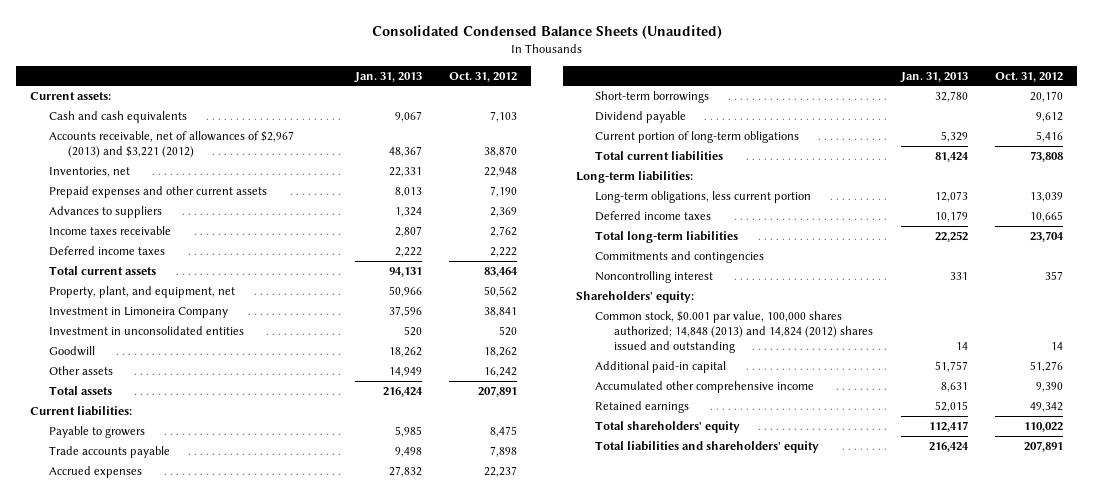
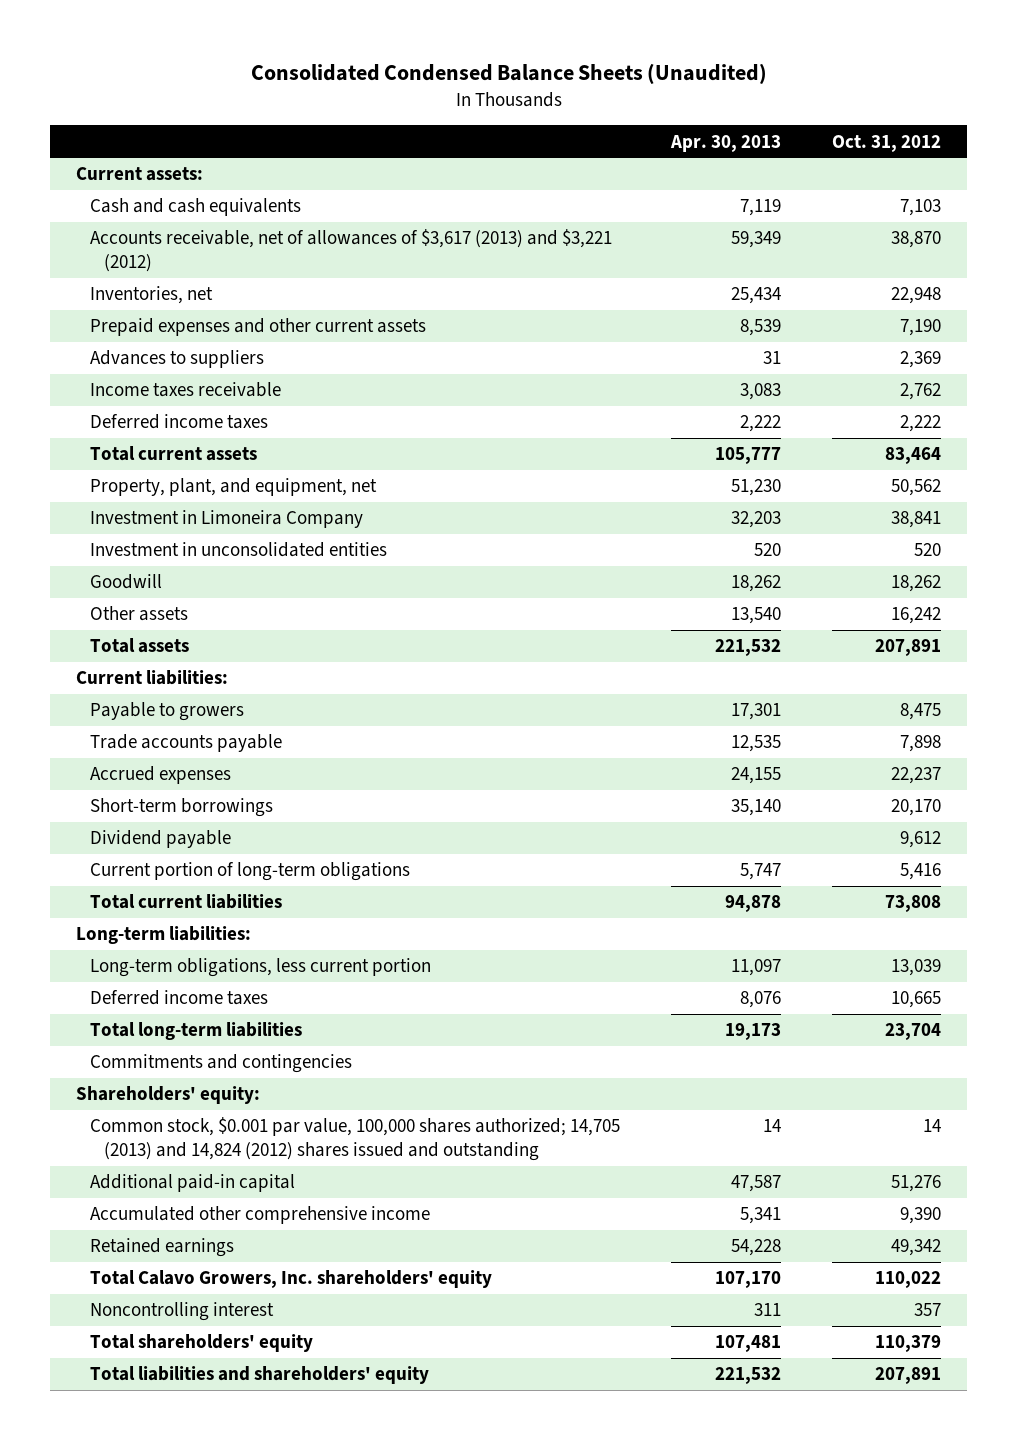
- | Jan. 31, 2013 | Oct. 31, 2012
+ | Apr. 30, 2013 | Oct. 31, 2012
- Accounts receivable, net of allowances of $2,967 (2013) and $3,221 (2012) | 48,367 | 38,870
+ Accounts receivable, net of allowances of $3,617 (2013) and $3,221 (2012) | 59,349 | 38,870
- Common stock, $0.001 par value, 100,000 shares authorized; 14,848 (2013) and 14,824 (2012) shares issued and outstanding | 14 | 14
+ Common stock, $0.001 par value, 100,000 shares authorized; 14,705 (2013) and 14,824 (2012) shares issued and outstanding | 14 | 14
- Total shareholders' equity | 112,417 | 110,022
+ Total Calavo Growers, Inc. shareholders' equity | 107,170 | 110,022
moved down: Noncontrolling interest | 311 | 357
+ Total shareholders' equity | 107,481 | 110,379

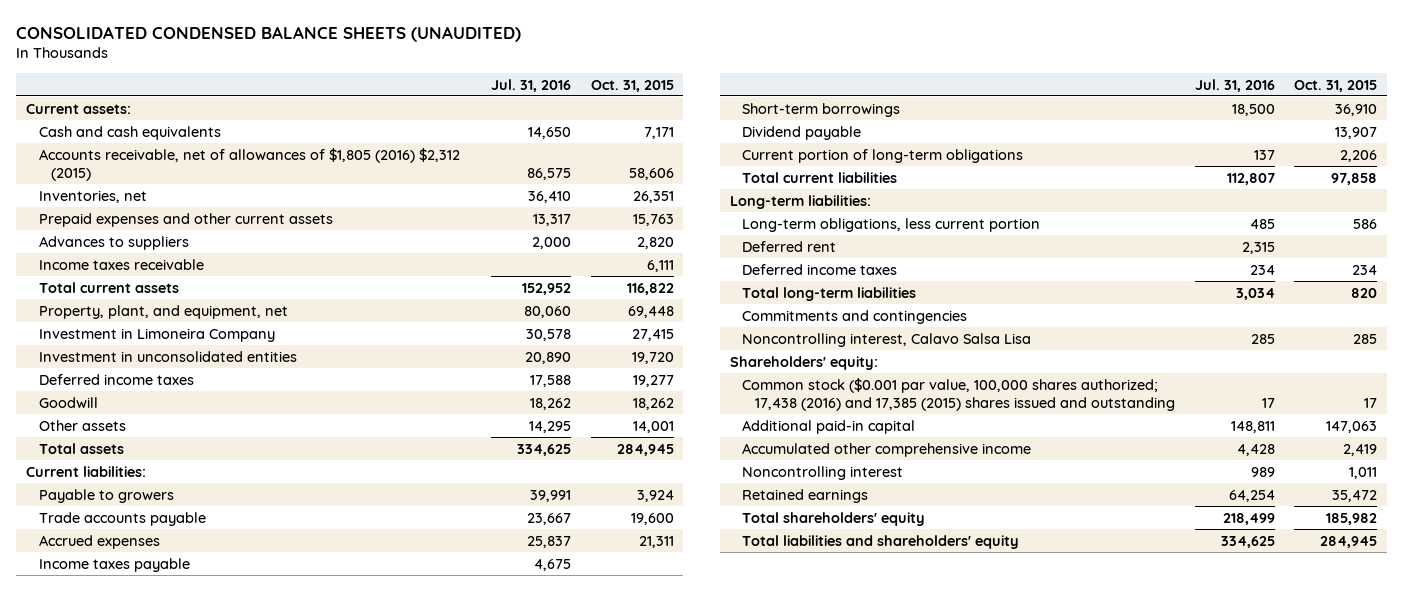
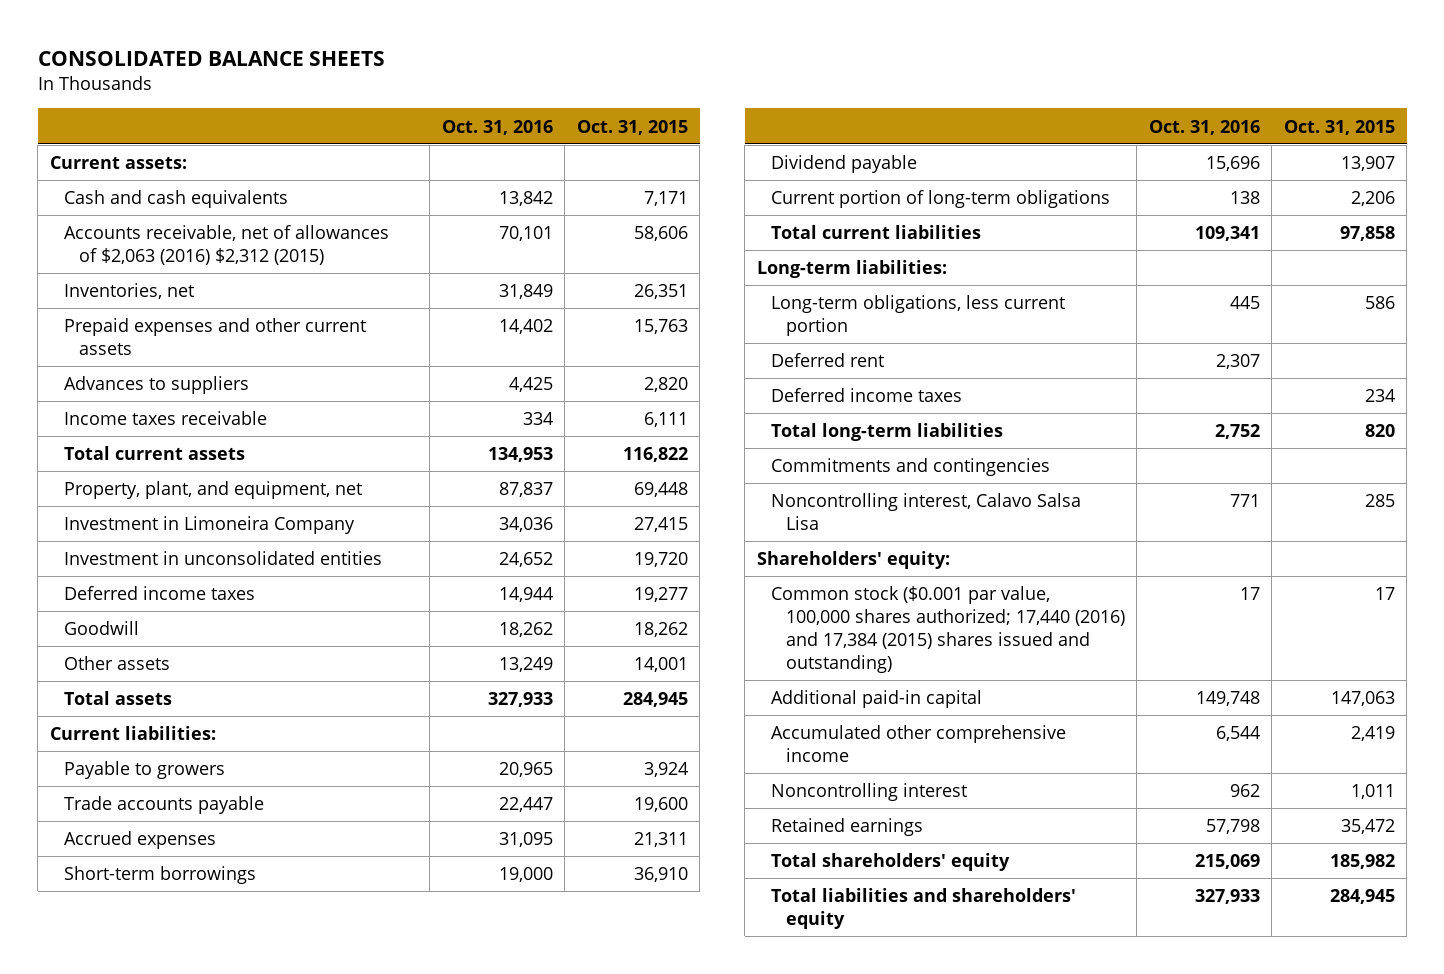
- CONSOLIDATED CONDENSED BALANCE SHEETS (UNAUDITED)
+ CONSOLIDATED BALANCE SHEETS
- | Jul. 31, 2016 | Oct. 31, 2015
+ | Oct. 31, 2016 | Oct. 31, 2015
- Accounts receivable, net of allowances of $1,805 (2016) $2,312 (2015) | 86,575 | 58,606
+ Accounts receivable, net of allowances of $2,063 (2016) $2,312 (2015) | 70,101 | 58,606
- Income taxes payable | 4,675 |
- Common stock ($0.001 par value, 100,000 shares authorized; 17,438 (2016) and 17,385 (2015) shares issued and outstanding | 17 | 17
+ Common stock ($0.001 par value, 100,000 shares authorized; 17,440 (2016) and 17,384 (2015) shares issued and outstanding) | 17 | 17

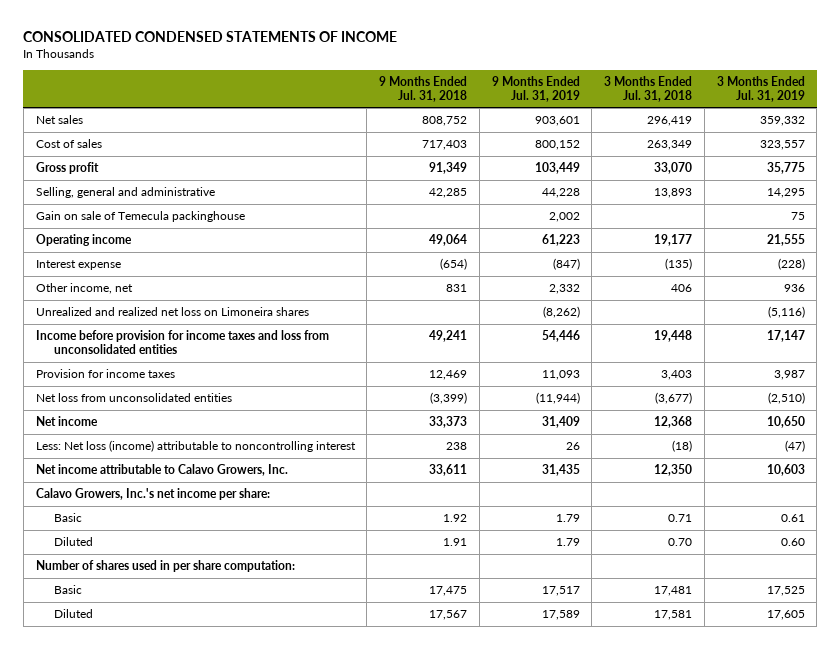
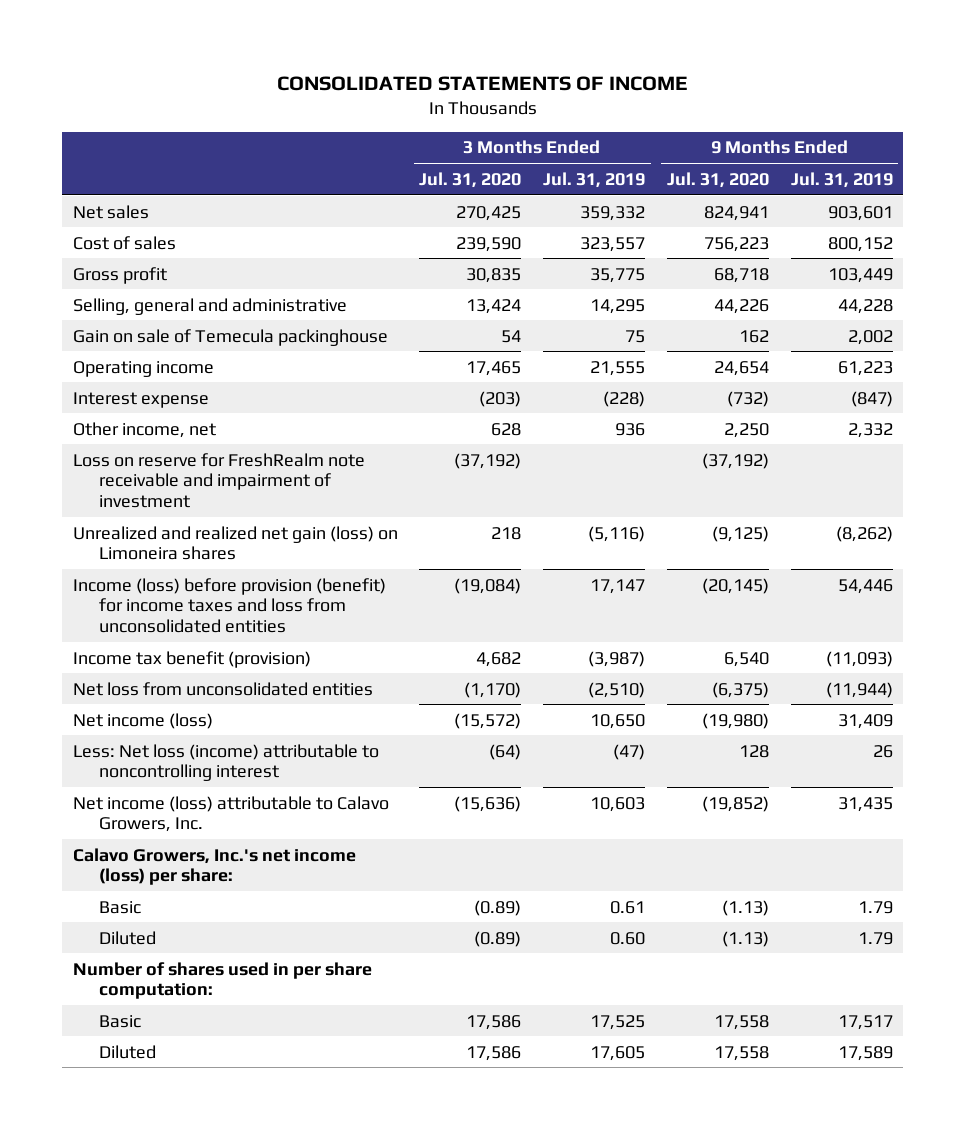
- CONSOLIDATED CONDENSED STATEMENTS OF INCOME
+ CONSOLIDATED STATEMENTS OF INCOME
- | 9 Months Ended Jul. 31, 2018 | 9 Months Ended Jul. 31, 2019 | 3 Months Ended Jul. 31, 2018 | 3 Months Ended Jul. 31, 2019
+ | 3 Months Ended Jul. 31, 2020 | 3 Months Ended Jul. 31, 2019 | 9 Months Ended Jul. 31, 2020 | 9 Months Ended Jul. 31, 2019
- Unrealized and realized net loss on Limoneira shares | | (8,262) | | (5,116)
- Income before provision for income taxes and loss from unconsolidated entities | 49,241 | 54,446 | 19,448 | 17,147
- Provision for income taxes | 12,469 | 11,093 | 3,403 | 3,987
+ Loss on reserve for FreshRealm note receivable and impairment of investment | (37,192) | | (37,192) |
+ Unrealized and realized net gain (loss) on Limoneira shares | 218 | (5,116) | (9,125) | (8,262)
+ Income (loss) before provision (benefit) for income taxes and loss from unconsolidated entities | (19,084) | 17,147 | (20,145) | 54,446
+ Income tax benefit (provision) | 4,682 | (3,987) | 6,540 | (11,093)
- Net income | 33,373 | 31,409 | 12,368 | 10,650
+ Net income (loss) | (15,572) | 10,650 | (19,980) | 31,409
- Net income attributable to Calavo Growers, Inc. | 33,611 | 31,435 | 12,350 | 10,603
- Calavo Growers, Inc.'s net income per share:
+ Net income (loss) attributable to Calavo Growers, Inc. | (15,636) | 10,603 | (19,852) | 31,435
+ Calavo Growers, Inc.'s net income (loss) per share:

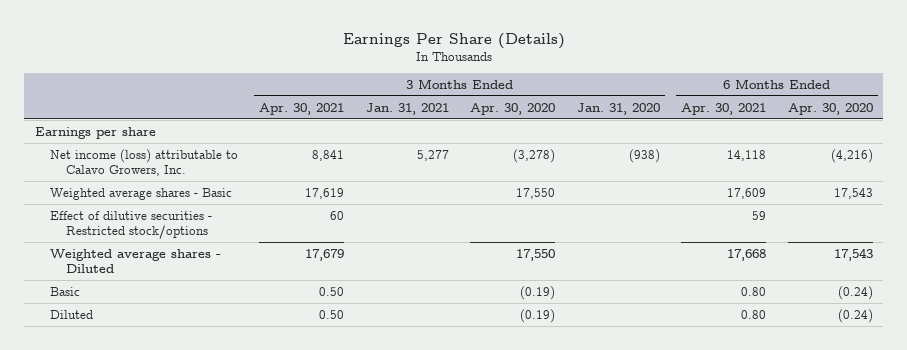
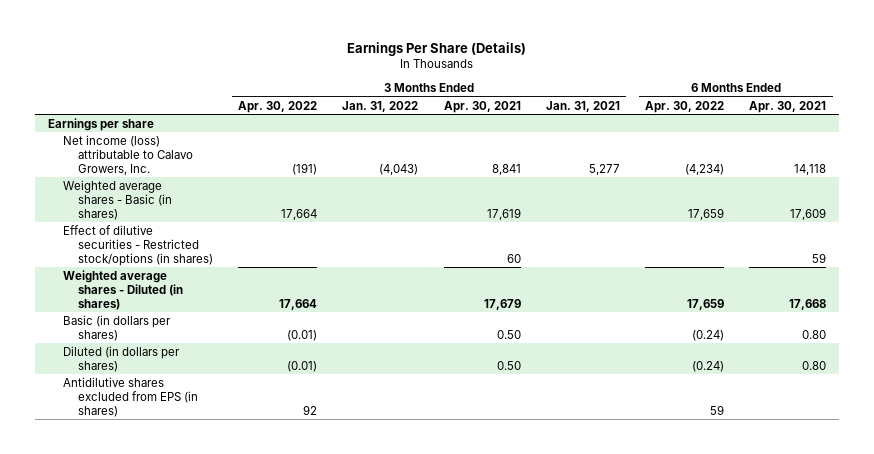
- | 3 Months Ended Apr. 30, 2021 | 3 Months Ended Jan. 31, 2021 | 3 Months Ended Apr. 30, 2020 | 3 Months Ended Jan. 31, 2020 | 6 Months Ended Apr. 30, 2021 | 6 Months Ended Apr. 30, 2020
+ | 3 Months Ended Apr. 30, 2022 | 3 Months Ended Jan. 31, 2022 | 3 Months Ended Apr. 30, 2021 | 3 Months Ended Jan. 31, 2021 | 6 Months Ended Apr. 30, 2022 | 6 Months Ended Apr. 30, 2021
- Weighted average shares - Basic | 17,619 | | 17,550 | | 17,609 | 17,543
- Effect of dilutive securities - Restricted stock/options | 60 | | | | 59 |
- Weighted average shares - Diluted | 17,679 | | 17,550 | | 17,668 | 17,543
- Basic | 0.50 | | (0.19) | | 0.80 | (0.24)
- Diluted | 0.50 | | (0.19) | | 0.80 | (0.24)
+ Weighted average shares - Basic (in shares) | 17,664 | | 17,619 | | 17,659 | 17,609
+ Effect of dilutive securities - Restricted stock/options (in shares) | | | 60 | | | 59
+ Weighted average shares - Diluted (in shares) | 17,664 | | 17,679 | | 17,659 | 17,668
+ Basic (in dollars per shares) | (0.01) | | 0.50 | | (0.24) | 0.80
+ Diluted (in dollars per shares) | (0.01) | | 0.50 | | (0.24) | 0.80
+ Antidilutive shares excluded from EPS (in shares) | 92 | | | | 59 |

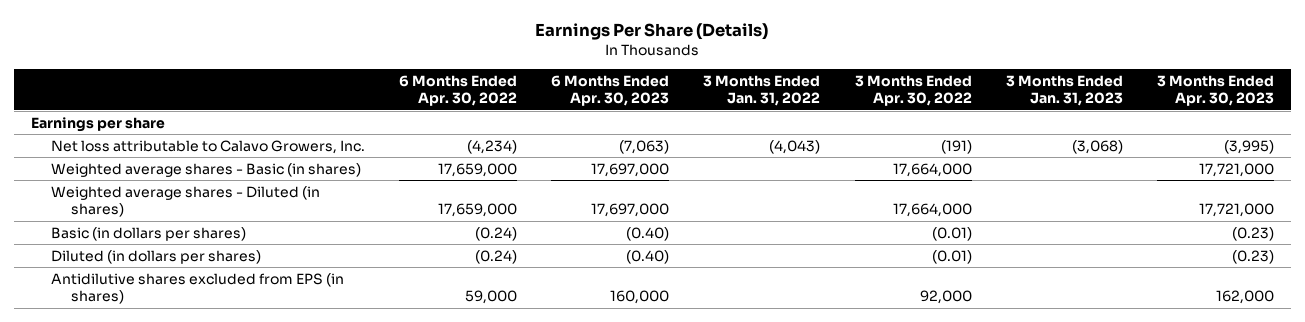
- | 3 Months Ended Apr. 30, 2022 | 3 Months Ended Jan. 31, 2022 | 3 Months Ended Apr. 30, 2021 | 3 Months Ended Jan. 31, 2021 | 6 Months Ended Apr. 30, 2022 | 6 Months Ended Apr. 30, 2021
+ | 6 Months Ended Apr. 30, 2022 | 6 Months Ended Apr. 30, 2023 | 3 Months Ended Jan. 31, 2022 | 3 Months Ended Apr. 30, 2022 | 3 Months Ended Jan. 31, 2023 | 3 Months Ended Apr. 30, 2023
- Net income (loss) attributable to Calavo Growers, Inc. | (191) | (4,043) | 8,841 | 5,277 | (4,234) | 14,118
- Weighted average shares - Basic (in shares) | 17,664 | | 17,619 | | 17,659 | 17,609
- Effect of dilutive securities - Restricted stock/options (in shares) | | | 60 | | | 59
- Weighted average shares - Diluted (in shares) | 17,664 | | 17,679 | | 17,659 | 17,668
+ Net loss attributable to Calavo Growers, Inc. | (4,234) | (7,063) | (4,043) | (191) | (3,068) | (3,995)
+ Weighted average shares - Basic (in shares) | 17,659,000 | 17,697,000 | | 17,664,000 | | 17,721,000
+ Weighted average shares - Diluted (in shares) | 17,659,000 | 17,697,000 | | 17,664,000 | | 17,721,000
- Antidilutive shares excluded from EPS (in shares) | 92 | | | | 59 |
+ Antidilutive shares excluded from EPS (in shares) | 59,000 | 160,000 | | 92,000 | | 162,000

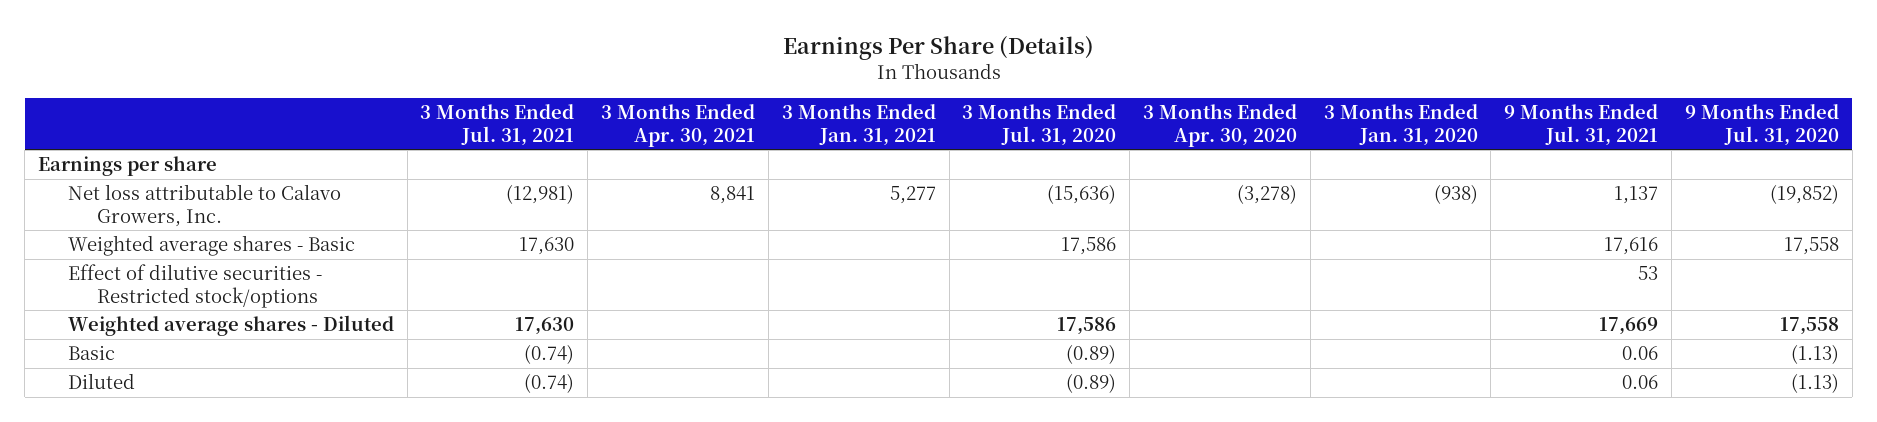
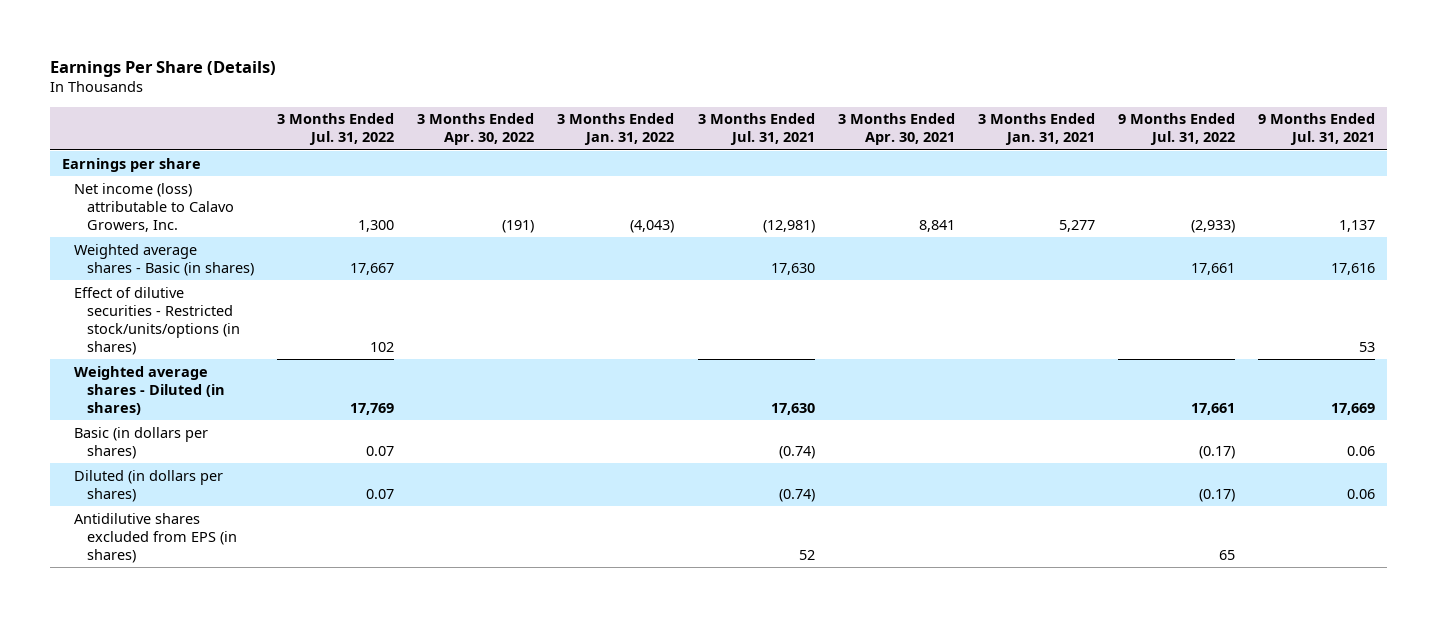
- | 3 Months Ended Jul. 31, 2021 | 3 Months Ended Apr. 30, 2021 | 3 Months Ended Jan. 31, 2021 | 3 Months Ended Jul. 31, 2020 | 3 Months Ended Apr. 30, 2020 | 3 Months Ended Jan. 31, 2020 | 9 Months Ended Jul. 31, 2021 | 9 Months Ended Jul. 31, 2020
+ | 3 Months Ended Jul. 31, 2022 | 3 Months Ended Apr. 30, 2022 | 3 Months Ended Jan. 31, 2022 | 3 Months Ended Jul. 31, 2021 | 3 Months Ended Apr. 30, 2021 | 3 Months Ended Jan. 31, 2021 | 9 Months Ended Jul. 31, 2022 | 9 Months Ended Jul. 31, 2021
- Net loss attributable to Calavo Growers, Inc. | (12,981) | 8,841 | 5,277 | (15,636) | (3,278) | (938) | 1,137 | (19,852)
- Weighted average shares - Basic | 17,630 | | | 17,586 | | | 17,616 | 17,558
- Effect of dilutive securities - Restricted stock/options | | | | | | | 53 |
- Weighted average shares - Diluted | 17,630 | | | 17,586 | | | 17,669 | 17,558
- Basic | (0.74) | | | (0.89) | | | 0.06 | (1.13)
- Diluted | (0.74) | | | (0.89) | | | 0.06 | (1.13)
+ Net income (loss) attributable to Calavo Growers, Inc. | 1,300 | (191) | (4,043) | (12,981) | 8,841 | 5,277 | (2,933) | 1,137
+ Weighted average shares - Basic (in shares) | 17,667 | | | 17,630 | | | 17,661 | 17,616
+ Effect of dilutive securities - Restricted stock/units/options (in shares) | 102 | | | | | | | 53
+ Weighted average shares - Diluted (in shares) | 17,769 | | | 17,630 | | | 17,661 | 17,669
+ Basic (in dollars per shares) | 0.07 | | | (0.74) | | | (0.17) | 0.06
+ Diluted (in dollars per shares) | 0.07 | | | (0.74) | | | (0.17) | 0.06
+ Antidilutive shares excluded from EPS (in shares) | | | | 52 | | | 65 |

